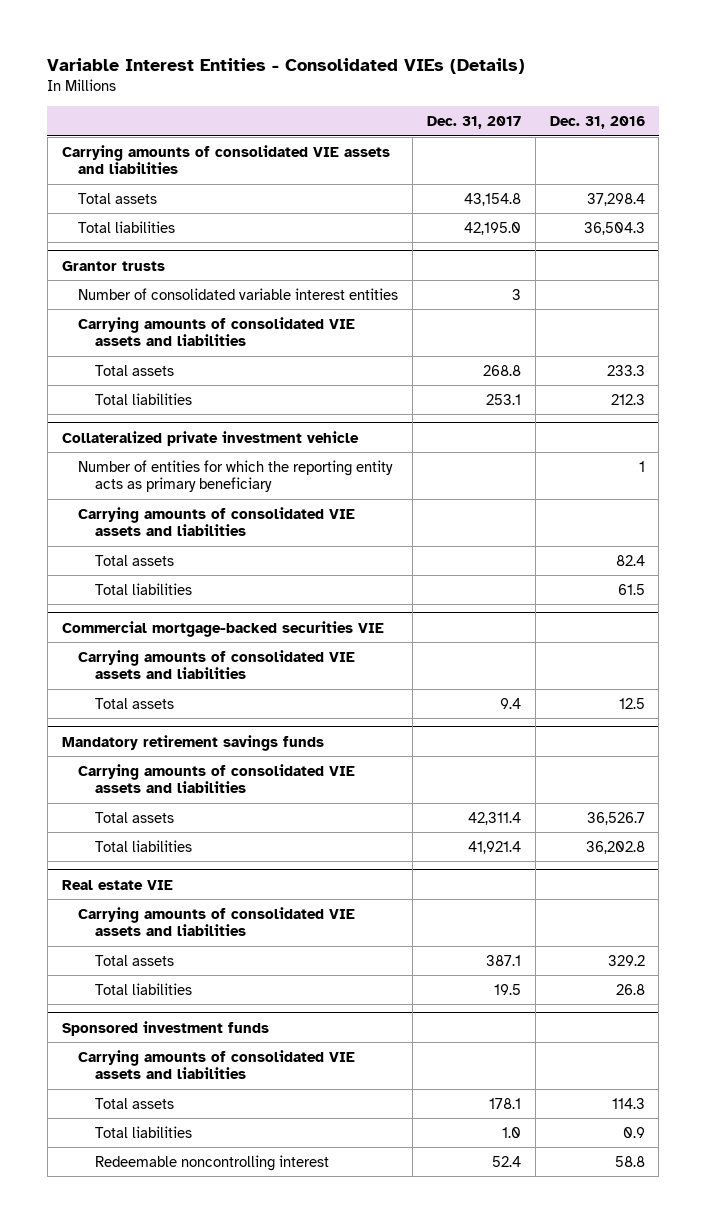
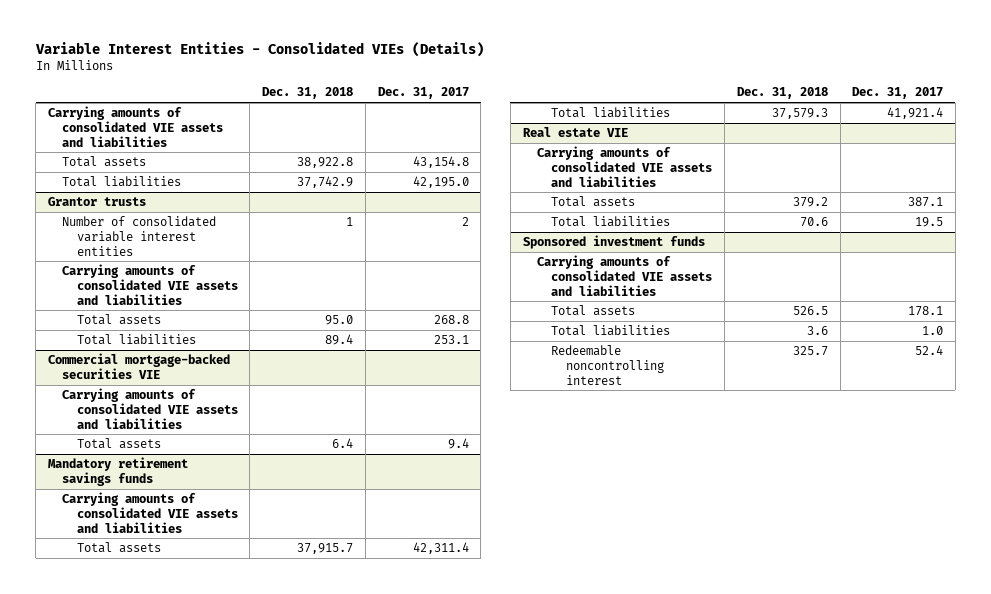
- | Dec. 31, 2017 | Dec. 31, 2016
+ | Dec. 31, 2018 | Dec. 31, 2017
@ Grantor trusts
- Number of consolidated variable interest entities | 3 |
+ Number of consolidated variable interest entities | 1 | 2
- Collateralized private investment vehicle
- Number of entities for which the reporting entity acts as primary beneficiary | | 1
- Carrying amounts of consolidated VIE assets and liabilities
- Total assets | | 82.4
- Total liabilities | | 61.5

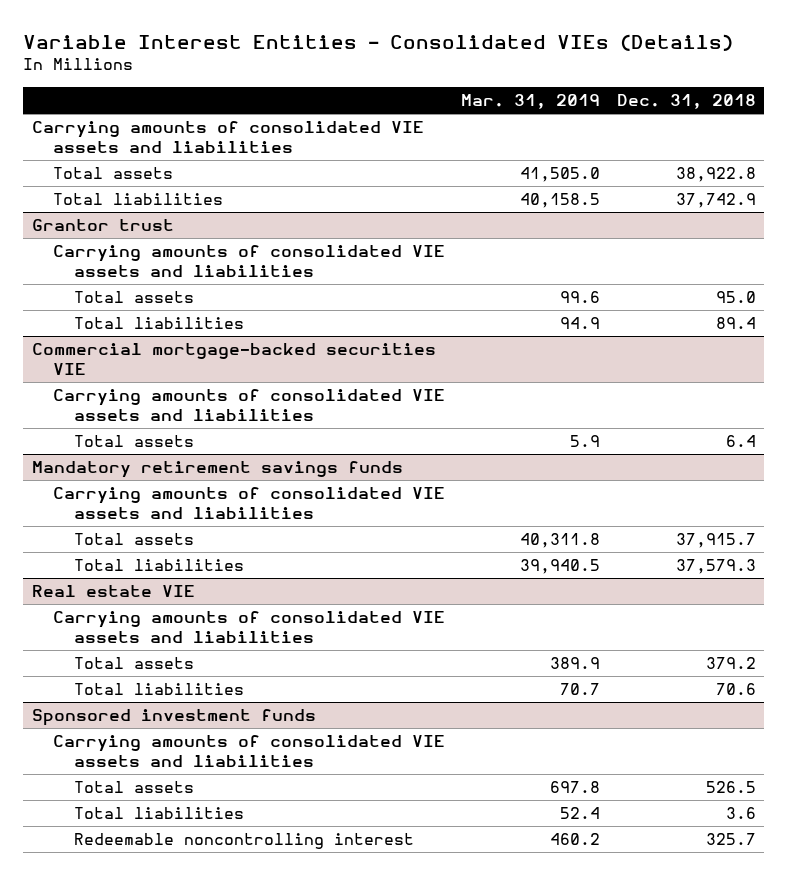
- | Dec. 31, 2018 | Dec. 31, 2017
+ | Mar. 31, 2019 | Dec. 31, 2018
- Grantor trusts
- Number of consolidated variable interest entities | 1 | 2
+ Grantor trust

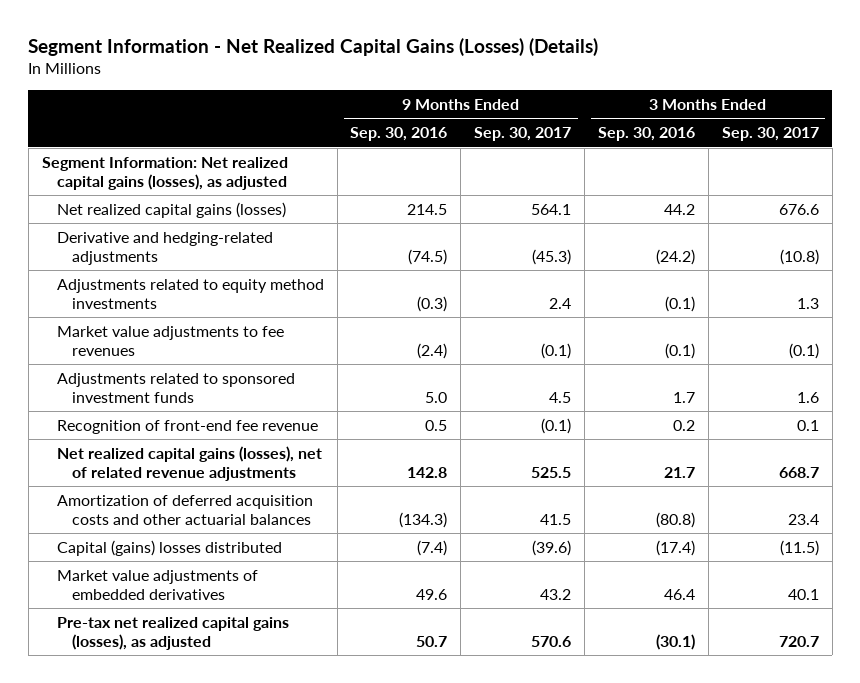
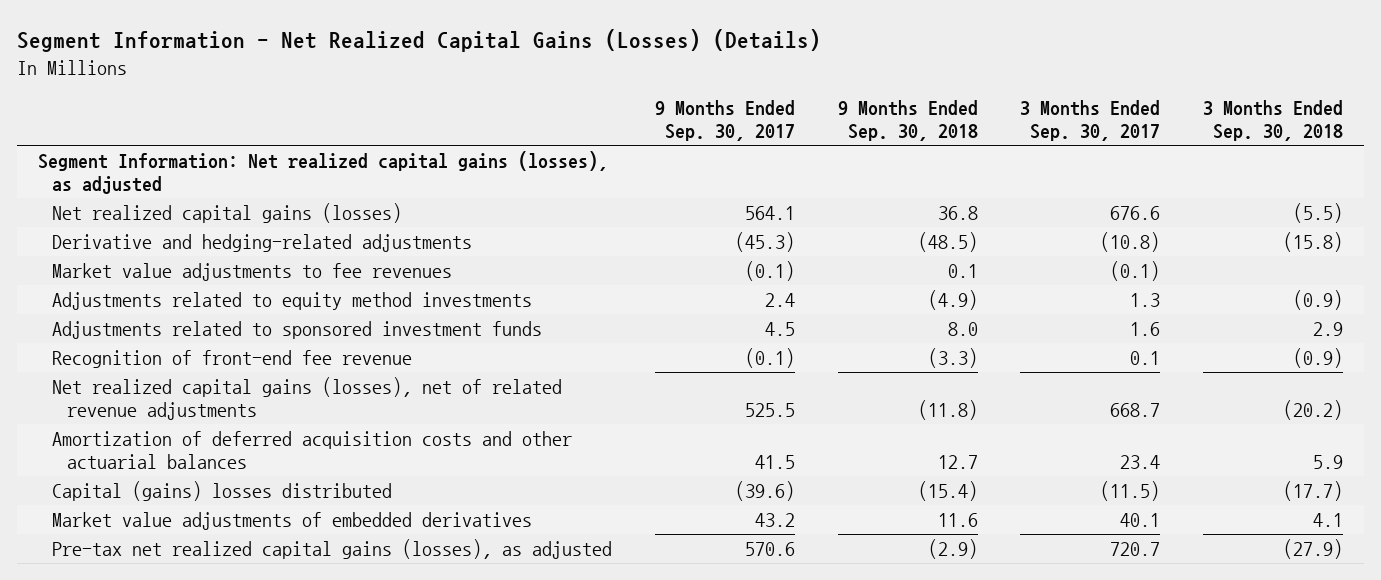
- | 9 Months Ended Sep. 30, 2016 | 9 Months Ended Sep. 30, 2017 | 3 Months Ended Sep. 30, 2016 | 3 Months Ended Sep. 30, 2017
+ | 9 Months Ended Sep. 30, 2017 | 9 Months Ended Sep. 30, 2018 | 3 Months Ended Sep. 30, 2017 | 3 Months Ended Sep. 30, 2018
moved down: Adjustments related to equity method investments | 2.4 | (4.9) | 1.3 | (0.9)

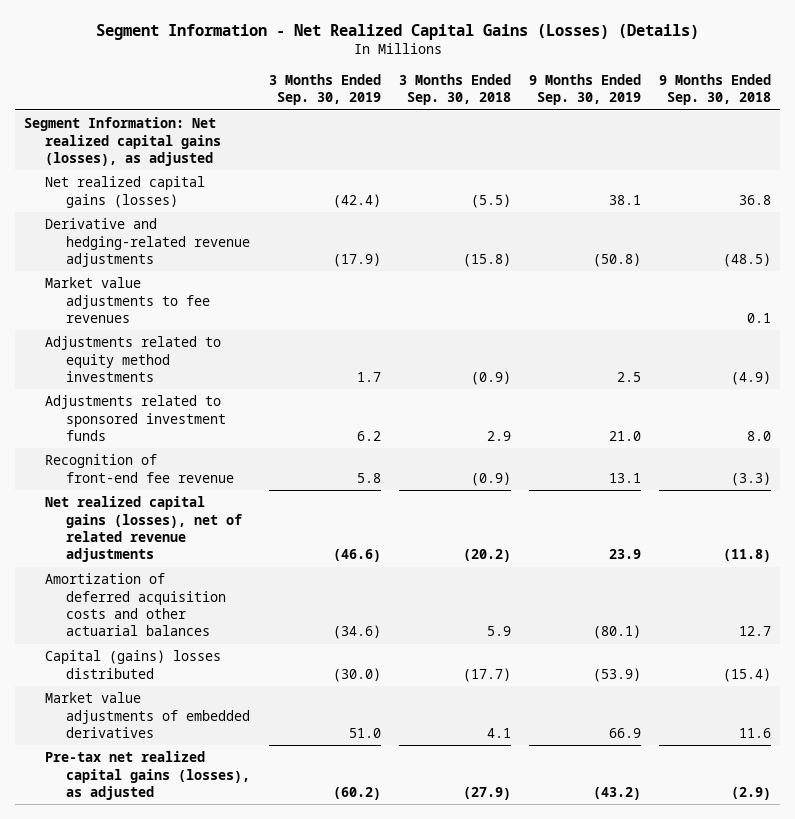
- | 9 Months Ended Sep. 30, 2017 | 9 Months Ended Sep. 30, 2018 | 3 Months Ended Sep. 30, 2017 | 3 Months Ended Sep. 30, 2018
+ | 3 Months Ended Sep. 30, 2019 | 3 Months Ended Sep. 30, 2018 | 9 Months Ended Sep. 30, 2019 | 9 Months Ended Sep. 30, 2018
- Derivative and hedging-related adjustments | (45.3) | (48.5) | (10.8) | (15.8)
+ Derivative and hedging-related revenue adjustments | (17.9) | (15.8) | (50.8) | (48.5)

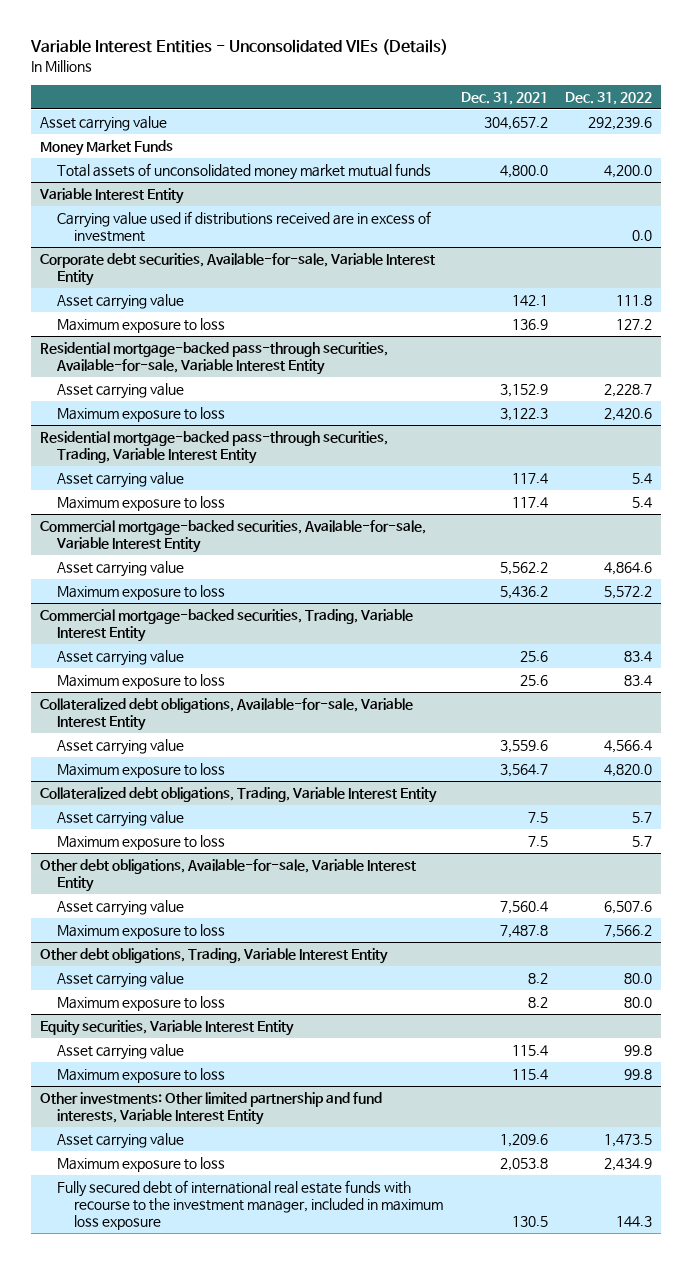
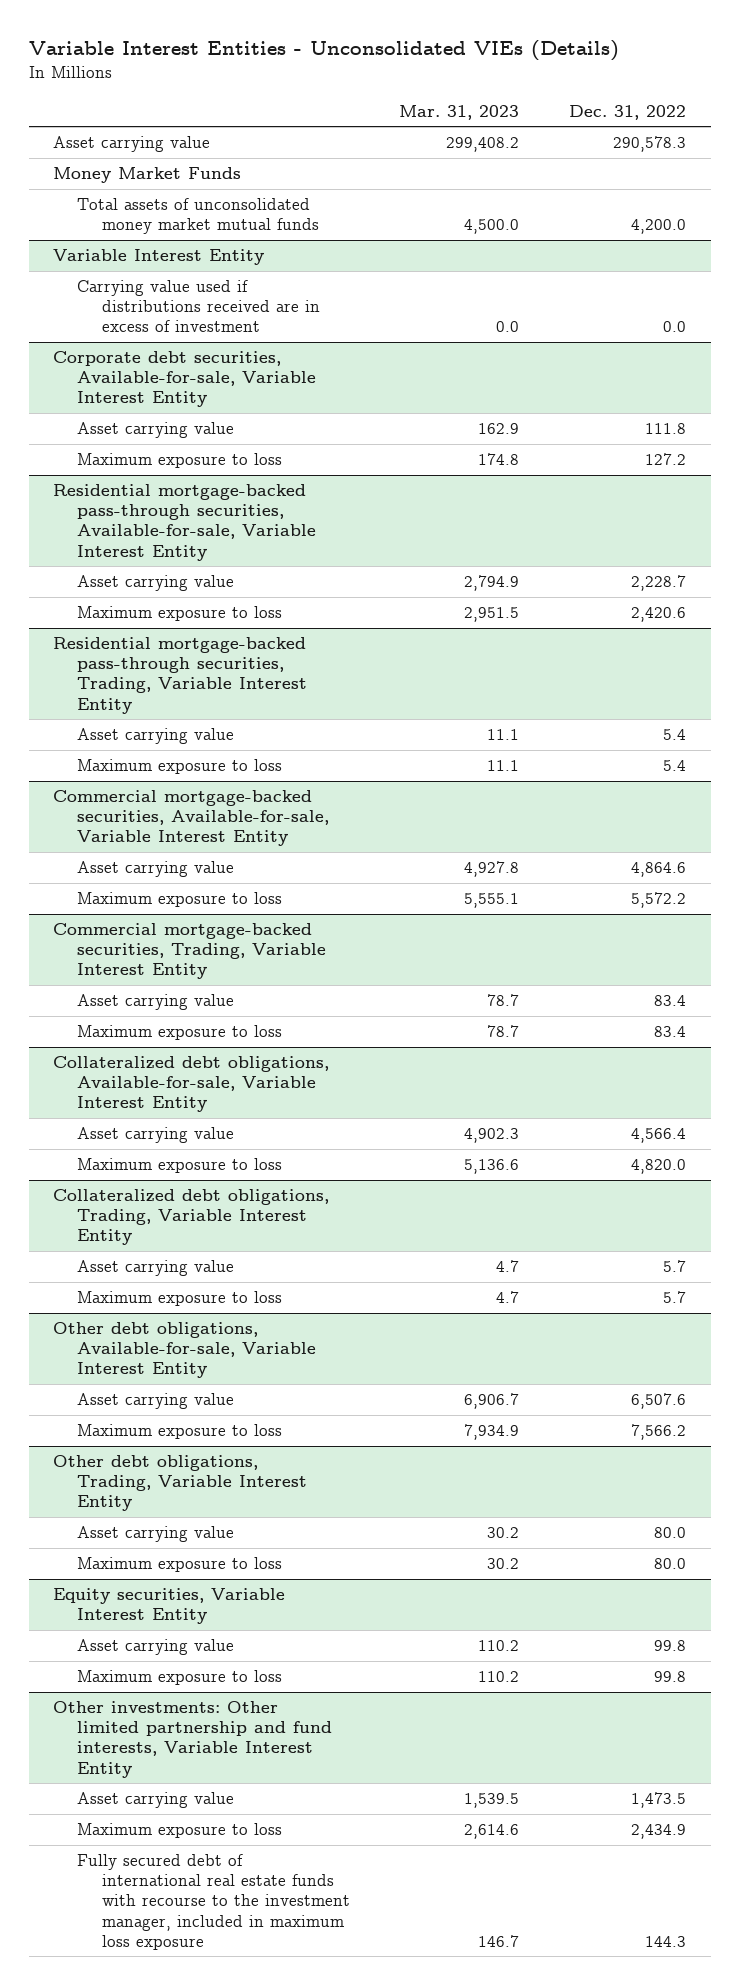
- | Dec. 31, 2021 | Dec. 31, 2022
+ | Mar. 31, 2023 | Dec. 31, 2022
- Asset carrying value | 304,657.2 | 292,239.6
+ Asset carrying value | 299,408.2 | 290,578.3

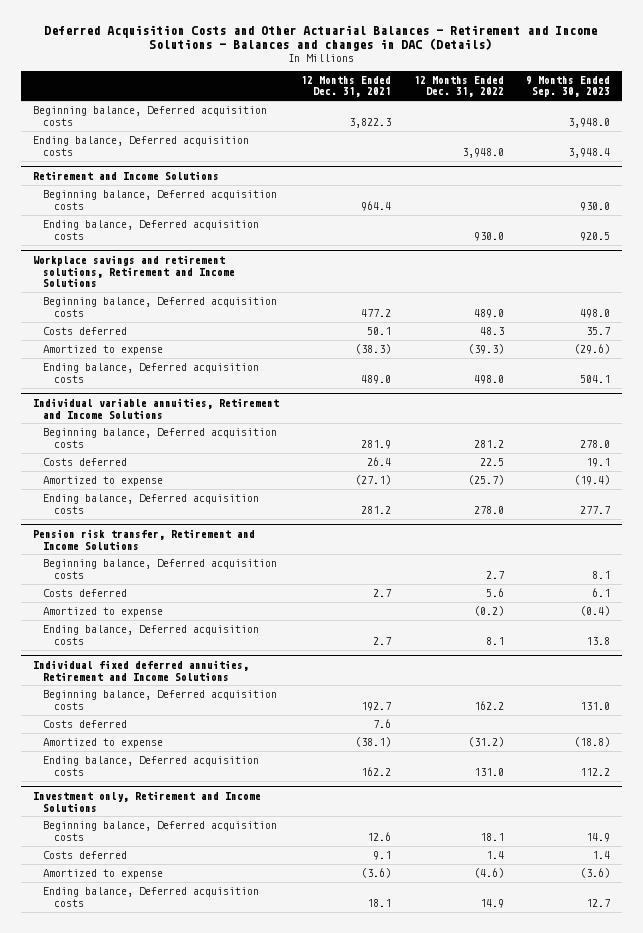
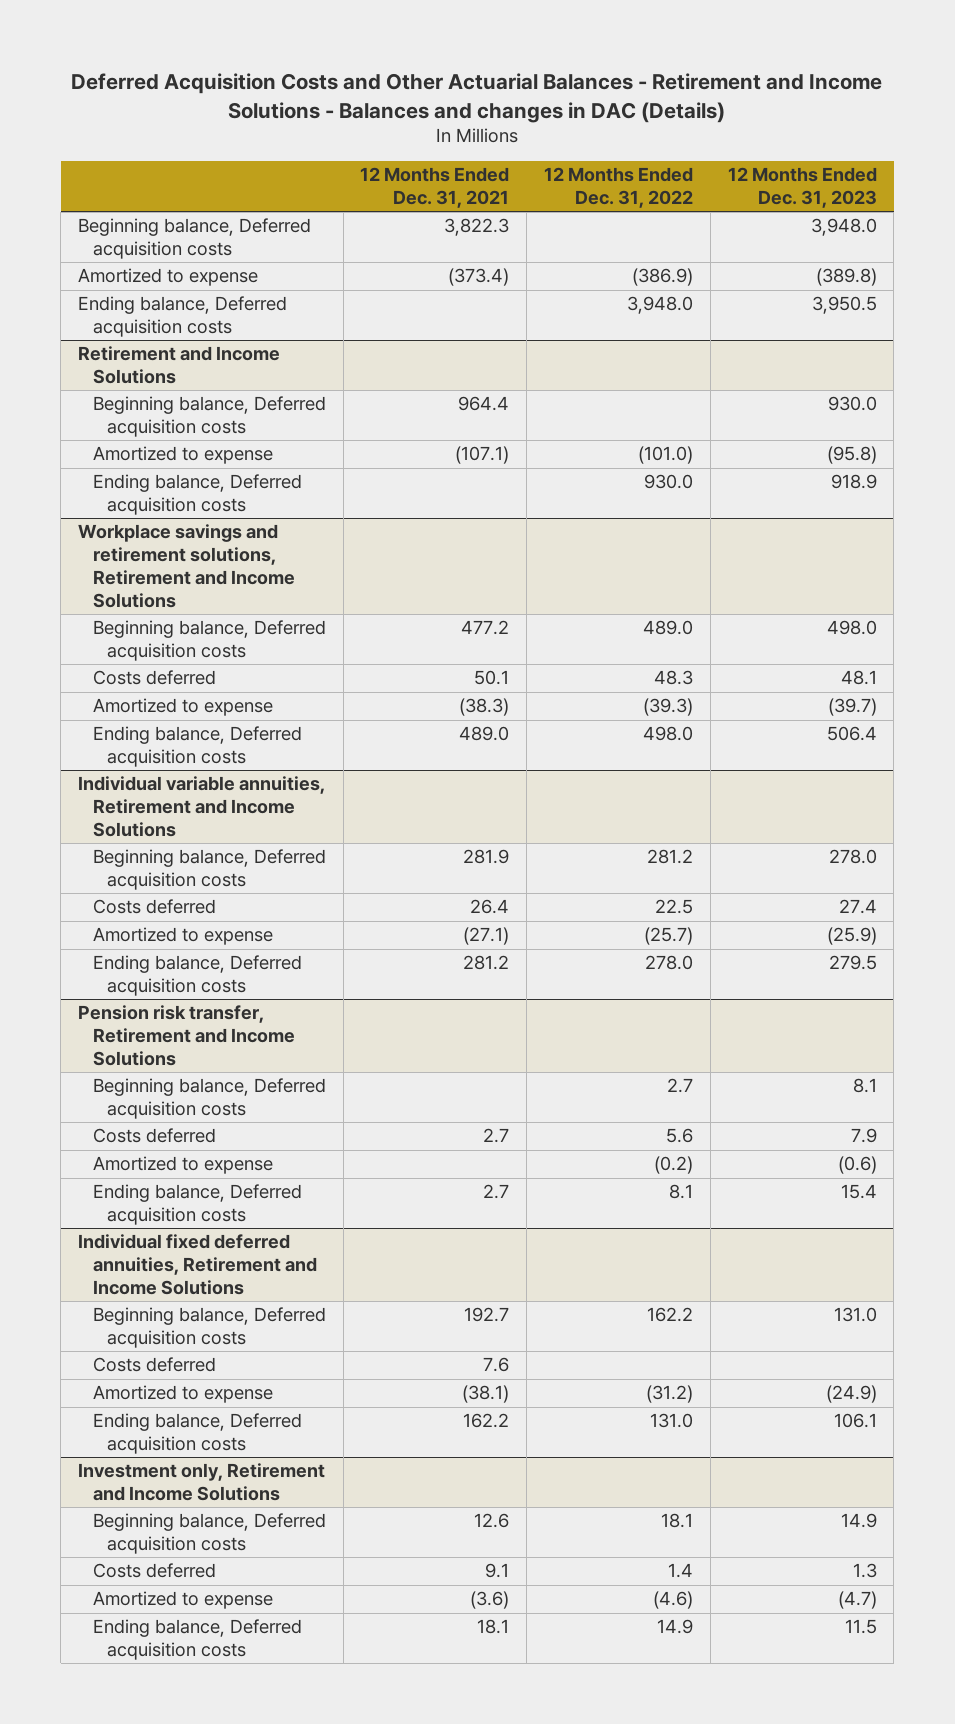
- | 12 Months Ended Dec. 31, 2021 | 12 Months Ended Dec. 31, 2022 | 9 Months Ended Sep. 30, 2023
+ | 12 Months Ended Dec. 31, 2021 | 12 Months Ended Dec. 31, 2022 | 12 Months Ended Dec. 31, 2023
+ Amortized to expense | (373.4) | (386.9) | (389.8)
@ Retirement and Income Solutions
+ Amortized to expense | (107.1) | (101.0) | (95.8)

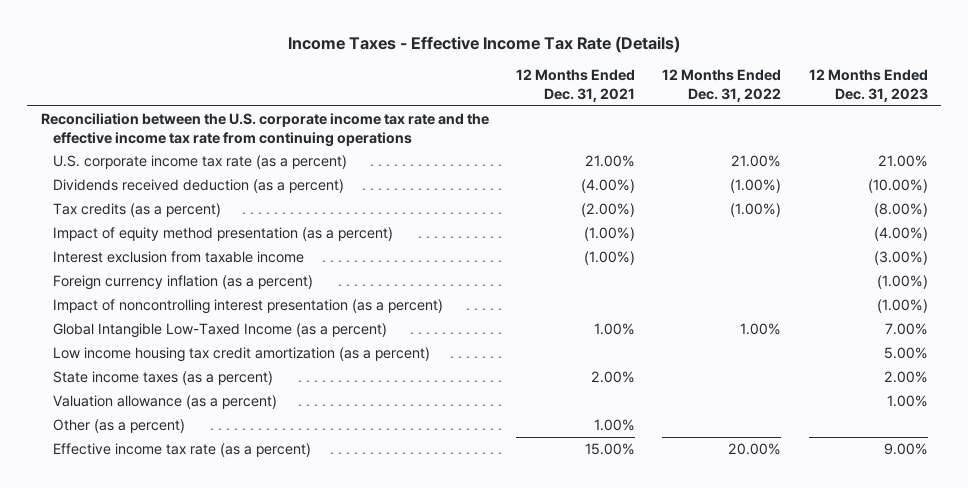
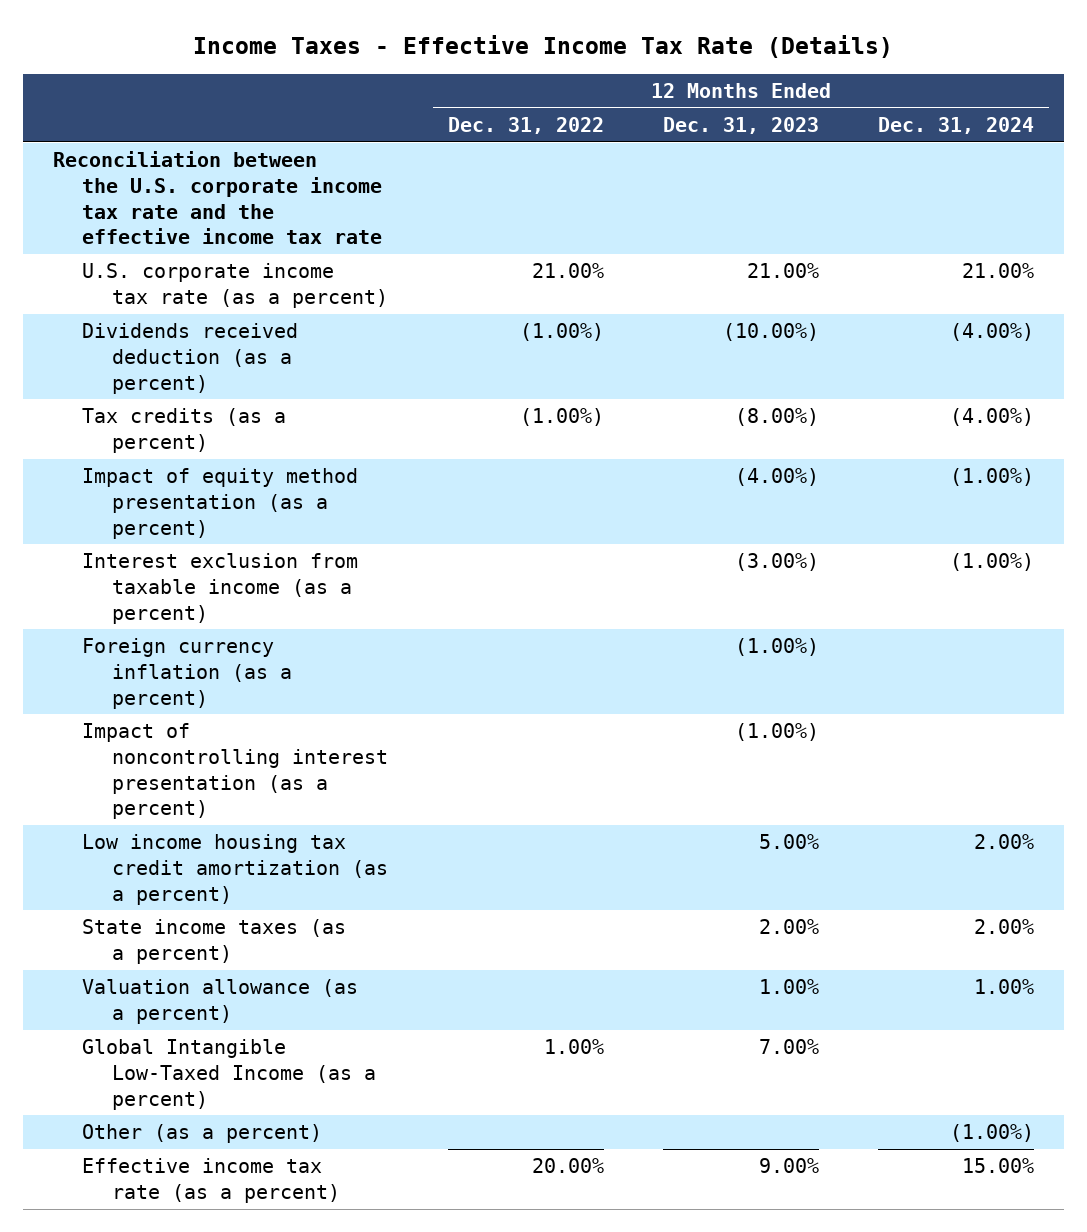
- | 12 Months Ended Dec. 31, 2021 | 12 Months Ended Dec. 31, 2022 | 12 Months Ended Dec. 31, 2023
+ | 12 Months Ended Dec. 31, 2022 | 12 Months Ended Dec. 31, 2023 | 12 Months Ended Dec. 31, 2024
- Reconciliation between the U.S. corporate income tax rate and the effective income tax rate from continuing operations
+ Reconciliation between the U.S. corporate income tax rate and the effective income tax rate
- Interest exclusion from taxable income | (1.00%) | | (3.00%)
+ Interest exclusion from taxable income (as a percent) | | (3.00%) | (1.00%)
moved down: Global Intangible Low-Taxed Income (as a percent) | 1.00% | 7.00% |

